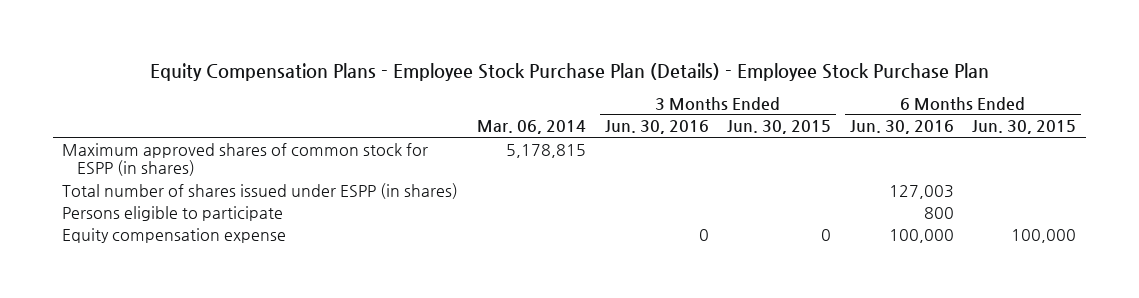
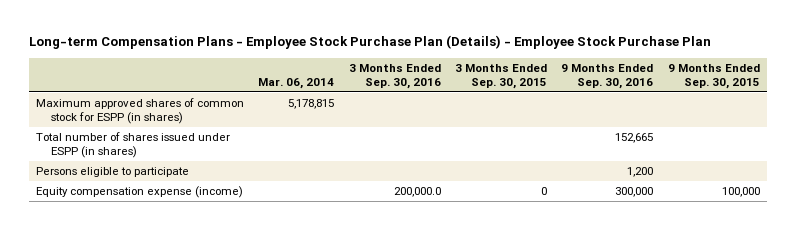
- Equity Compensation Plans - Employee Stock Purchase Plan (Details) - Employee Stock Purchase Plan
+ Long-term Compensation Plans - Employee Stock Purchase Plan (Details) - Employee Stock Purchase Plan
- | Mar. 06, 2014 | 3 Months Ended Jun. 30, 2016 | 3 Months Ended Jun. 30, 2015 | 6 Months Ended Jun. 30, 2016 | 6 Months Ended Jun. 30, 2015
+ | Mar. 06, 2014 | 3 Months Ended Sep. 30, 2016 | 3 Months Ended Sep. 30, 2015 | 9 Months Ended Sep. 30, 2016 | 9 Months Ended Sep. 30, 2015
- Equity compensation expense | | 0 | 0 | 100,000 | 100,000
+ Equity compensation expense (income) | | 200,000.0 | 0 | 300,000 | 100,000

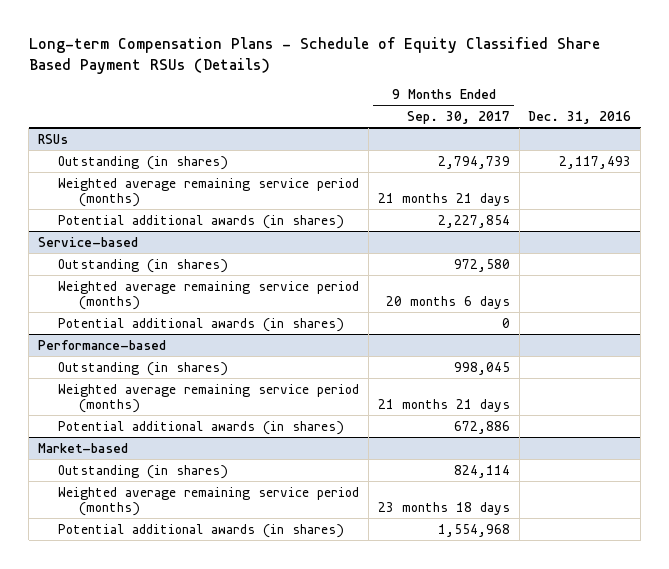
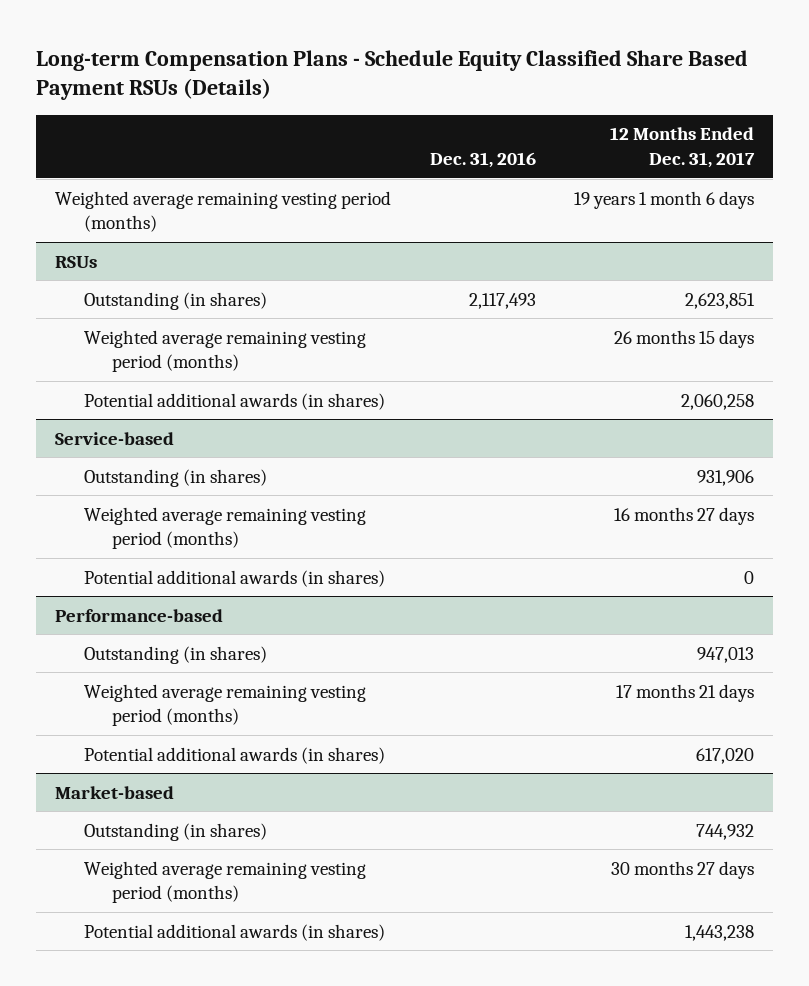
- Long-term Compensation Plans - Schedule of Equity Classified Share Based Payment RSUs (Details)
+ Long-term Compensation Plans - Schedule Equity Classified Share Based Payment RSUs (Details)
- | 9 Months Ended Sep. 30, 2017 | Dec. 31, 2016
+ | Dec. 31, 2016 | 12 Months Ended Dec. 31, 2017
+ Weighted average remaining vesting period (months) | | 19 years 1 month 6 days
@ RSUs
- Weighted average remaining service period (months) | 21 months 21 days |
+ Weighted average remaining vesting period (months) | | 26 months 15 days
@ Service-based
- Weighted average remaining service period (months) | 20 months 6 days |
+ Weighted average remaining vesting period (months) | | 16 months 27 days
@ Performance-based
- Weighted average remaining service period (months) | 21 months 21 days |
+ Weighted average remaining vesting period (months) | | 17 months 21 days
@ Market-based
- Weighted average remaining service period (months) | 23 months 18 days |
+ Weighted average remaining vesting period (months) | | 30 months 27 days

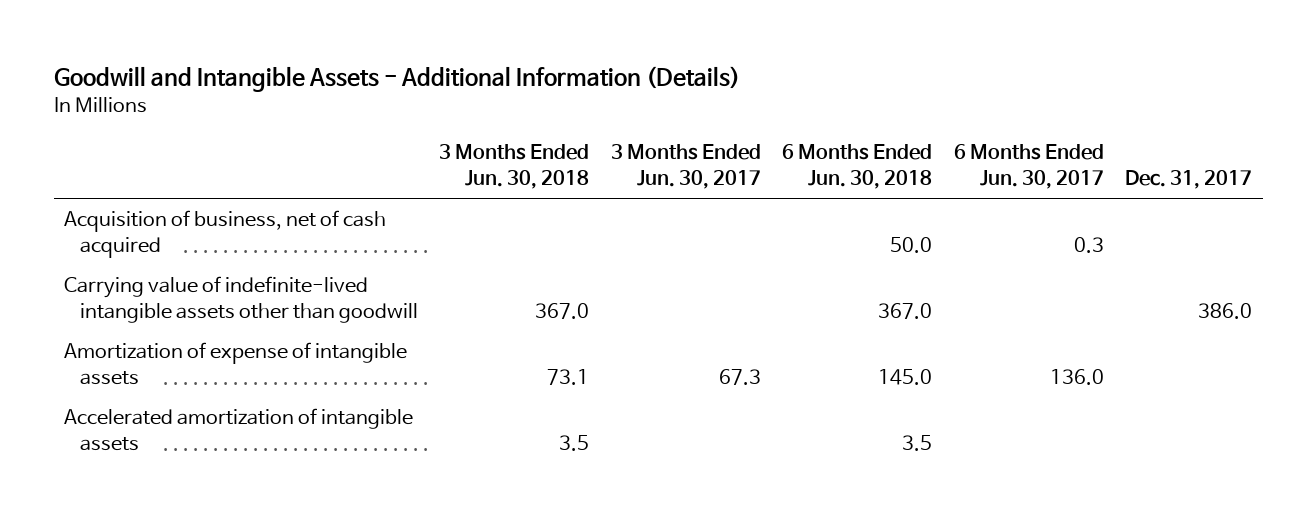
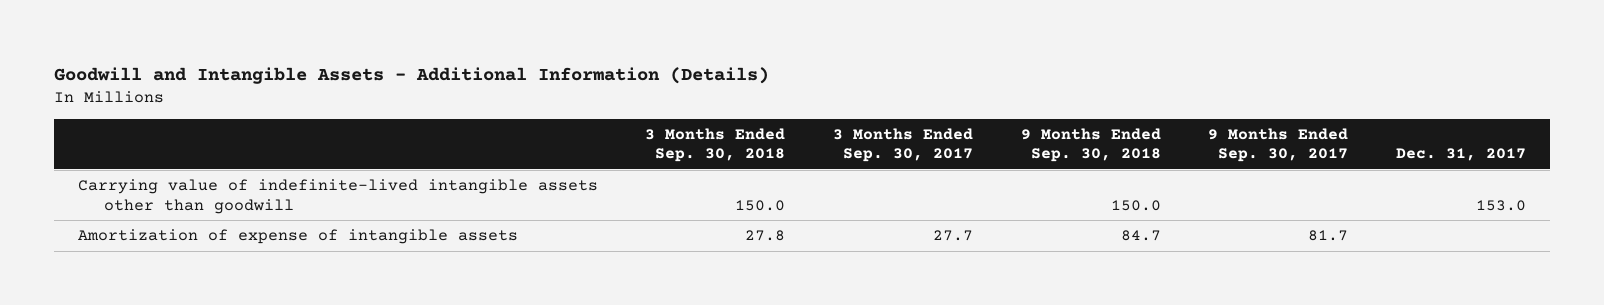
- | 3 Months Ended Jun. 30, 2018 | 3 Months Ended Jun. 30, 2017 | 6 Months Ended Jun. 30, 2018 | 6 Months Ended Jun. 30, 2017 | Dec. 31, 2017
+ | 3 Months Ended Sep. 30, 2018 | 3 Months Ended Sep. 30, 2017 | 9 Months Ended Sep. 30, 2018 | 9 Months Ended Sep. 30, 2017 | Dec. 31, 2017
- Acquisition of business, net of cash acquired | | | 50.0 | 0.3 |
- Carrying value of indefinite-lived intangible assets other than goodwill | 367.0 | | 367.0 | | 386.0
+ Carrying value of indefinite-lived intangible assets other than goodwill | 150.0 | | 150.0 | | 153.0
- Accelerated amortization of intangible assets | 3.5 | | 3.5 | |

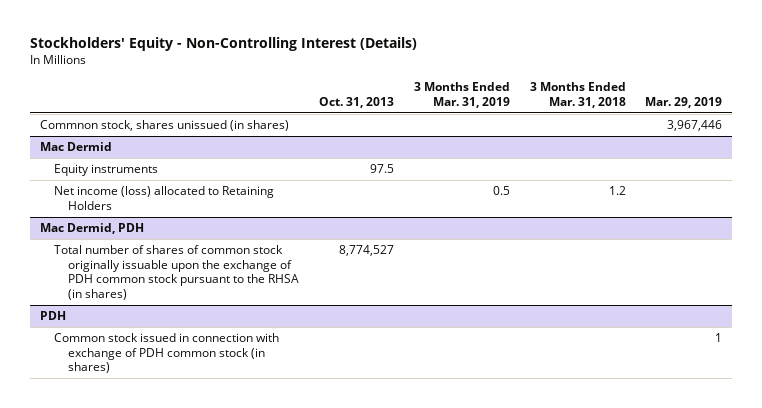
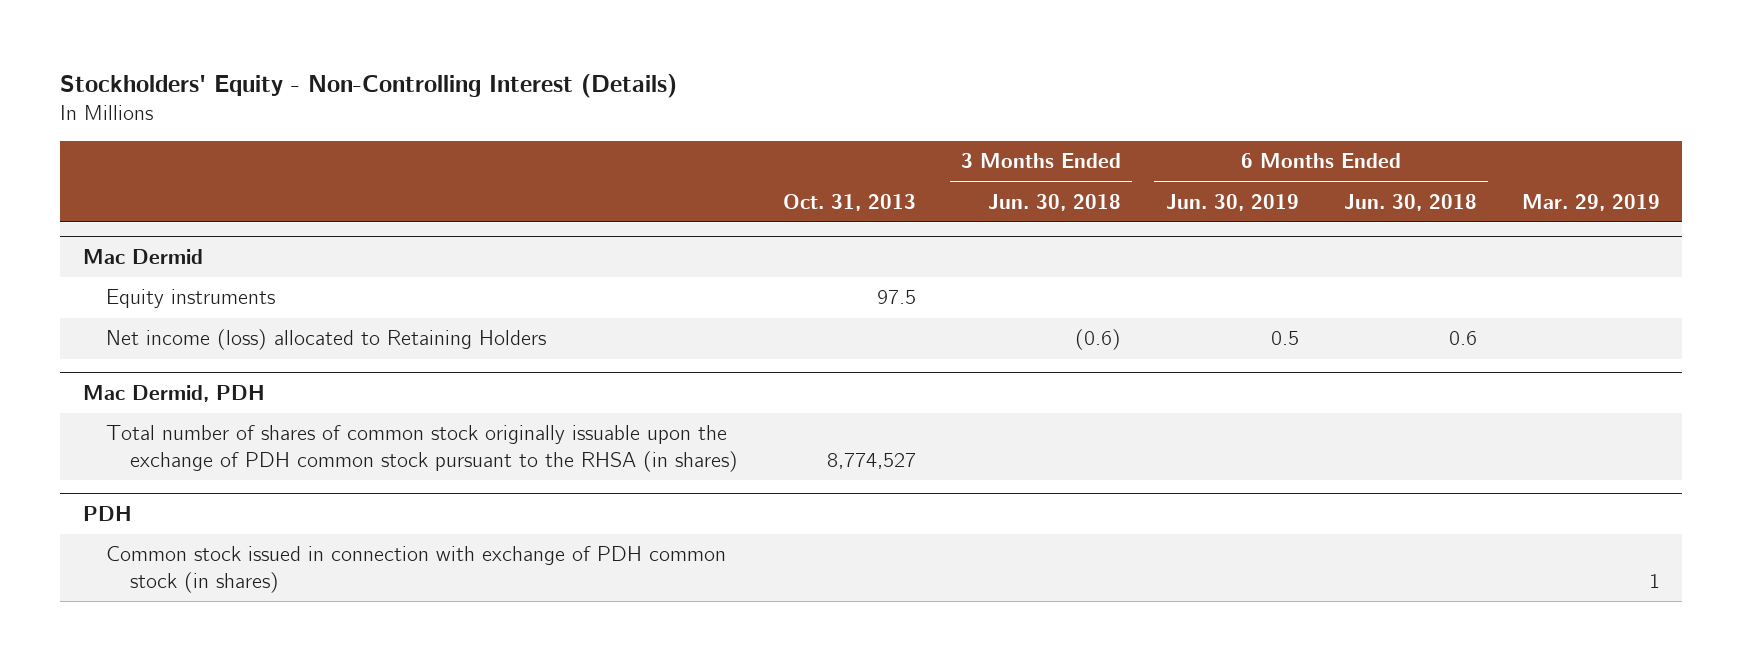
- | Oct. 31, 2013 | 3 Months Ended Mar. 31, 2019 | 3 Months Ended Mar. 31, 2018 | Mar. 29, 2019
+ | Oct. 31, 2013 | 3 Months Ended Jun. 30, 2018 | 6 Months Ended Jun. 30, 2019 | 6 Months Ended Jun. 30, 2018 | Mar. 29, 2019
- Commnon stock, shares unissued (in shares) | | | | 3,967,446

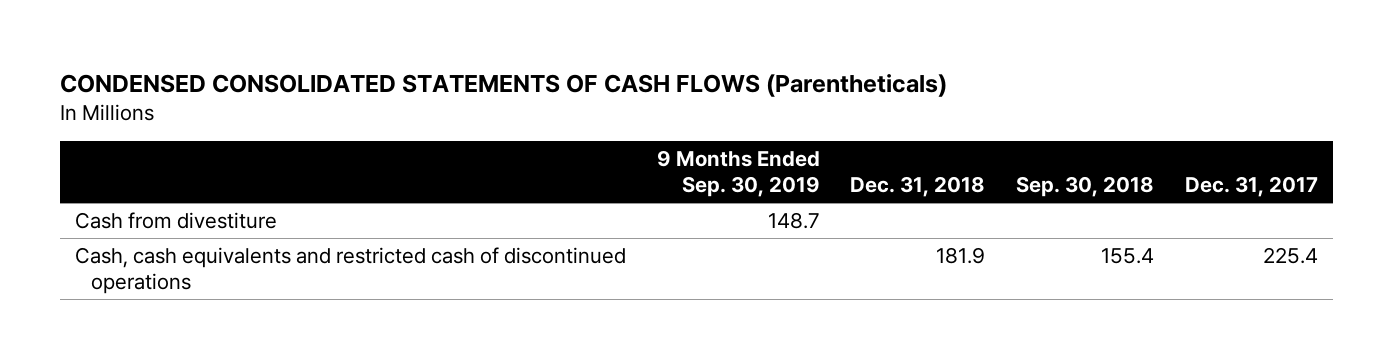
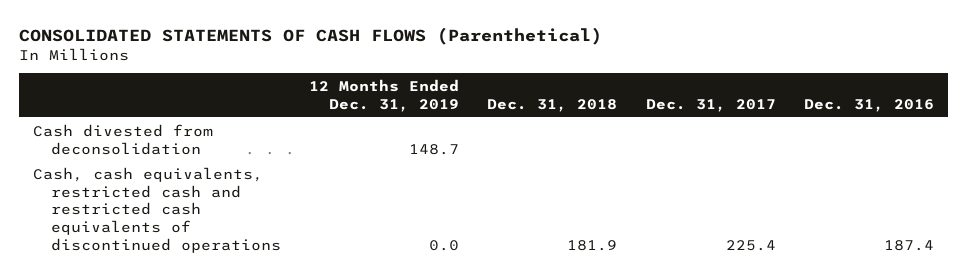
- CONDENSED CONSOLIDATED STATEMENTS OF CASH FLOWS (Parentheticals)
+ CONSOLIDATED STATEMENTS OF CASH FLOWS (Parenthetical)
- | 9 Months Ended Sep. 30, 2019 | Dec. 31, 2018 | Sep. 30, 2018 | Dec. 31, 2017
+ | 12 Months Ended Dec. 31, 2019 | Dec. 31, 2018 | Dec. 31, 2017 | Dec. 31, 2016
- Cash from divestiture | 148.7 | | |
- Cash, cash equivalents and restricted cash of discontinued operations | | 181.9 | 155.4 | 225.4
+ Cash divested from deconsolidation | 148.7 | | |
+ Cash, cash equivalents, restricted cash and restricted cash equivalents of discontinued operations | 0.0 | 181.9 | 225.4 | 187.4

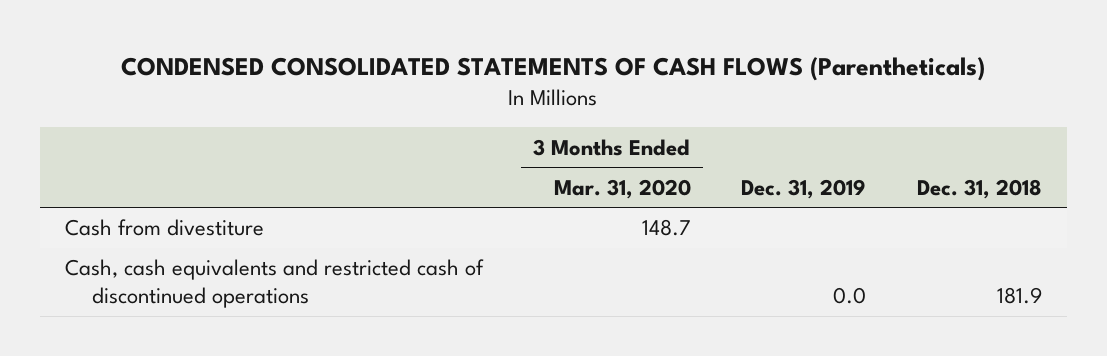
- CONSOLIDATED STATEMENTS OF CASH FLOWS (Parenthetical)
+ CONDENSED CONSOLIDATED STATEMENTS OF CASH FLOWS (Parentheticals)
- | 12 Months Ended Dec. 31, 2019 | Dec. 31, 2018 | Dec. 31, 2017 | Dec. 31, 2016
+ | 3 Months Ended Mar. 31, 2020 | Dec. 31, 2019 | Dec. 31, 2018
- Cash divested from deconsolidation | 148.7 | | |
- Cash, cash equivalents, restricted cash and restricted cash equivalents of discontinued operations | 0.0 | 181.9 | 225.4 | 187.4
+ Cash from divestiture | 148.7 | |
+ Cash, cash equivalents and restricted cash of discontinued operations | | 0.0 | 181.9

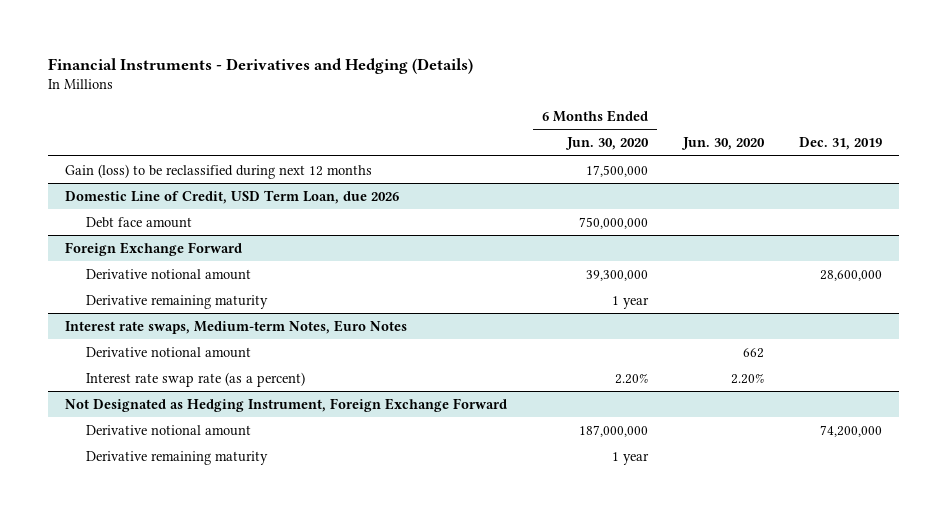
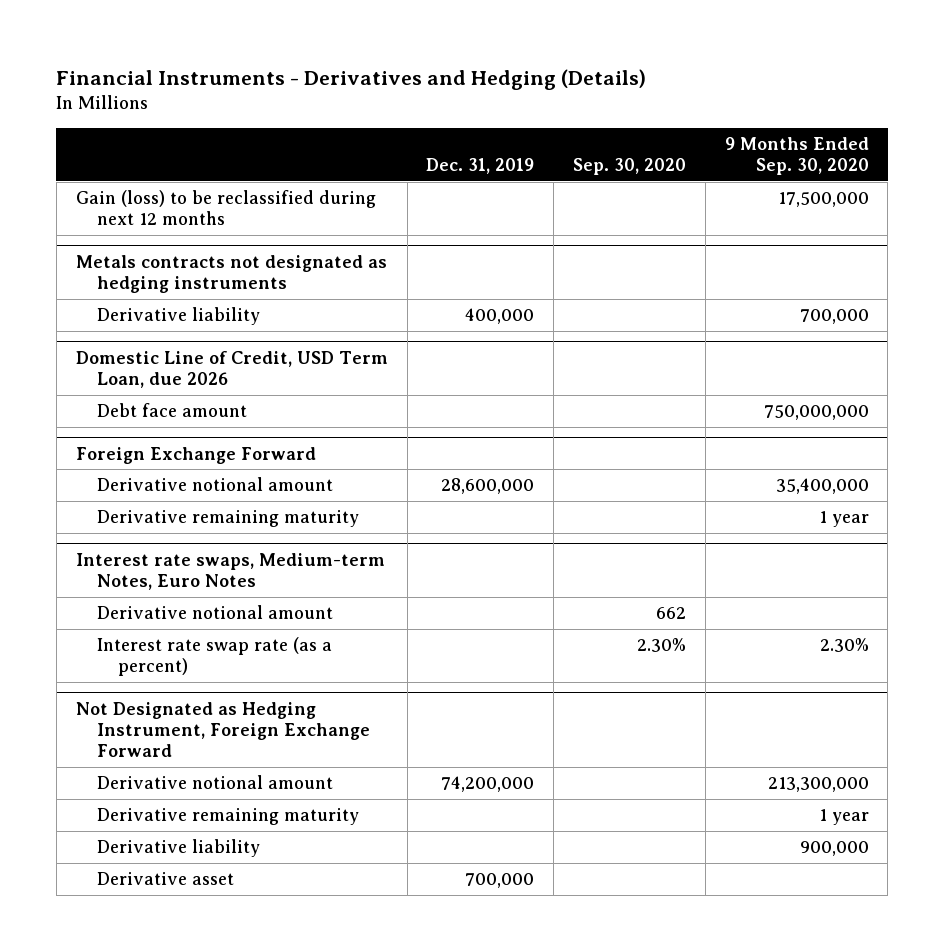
- | 6 Months Ended Jun. 30, 2020 | Jun. 30, 2020 | Dec. 31, 2019
+ | Dec. 31, 2019 | Sep. 30, 2020 | 9 Months Ended Sep. 30, 2020
+ Metals contracts not designated as hedging instruments
+ Derivative liability | 400,000 | | 700,000
@ Not Designated as Hedging Instrument, Foreign Exchange Forward
+ Derivative liability | | | 900,000
+ Derivative asset | 700,000 | |

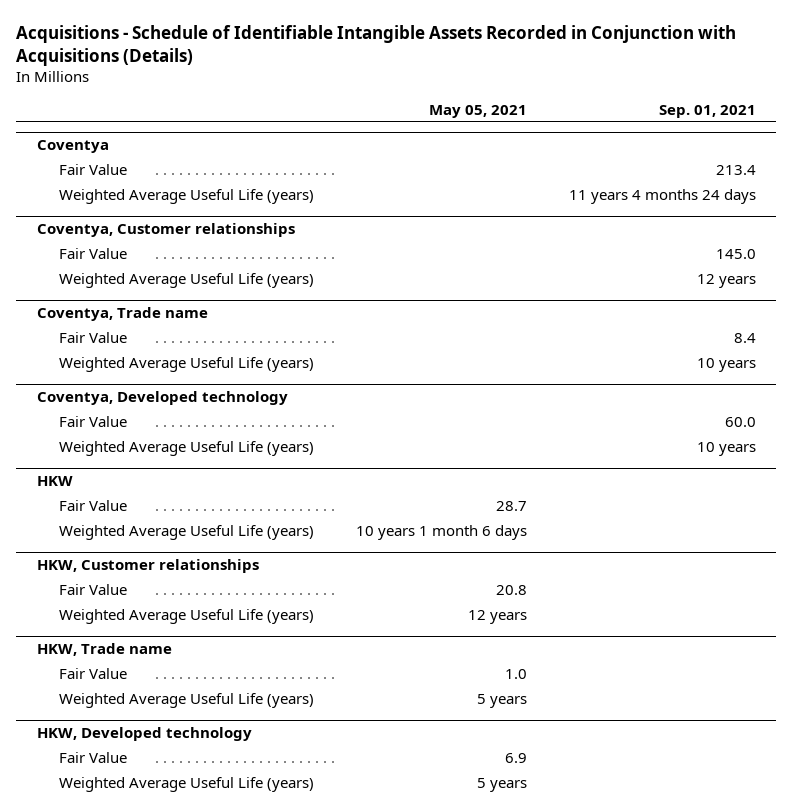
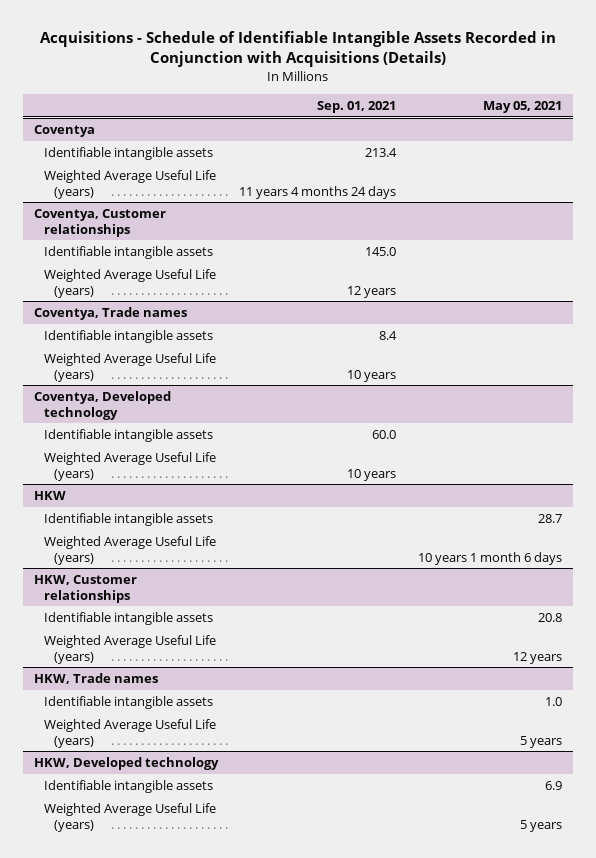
- | May 05, 2021 | Sep. 01, 2021
+ | Sep. 01, 2021 | May 05, 2021
@ Coventya
- Fair Value | | 213.4
+ Identifiable intangible assets | 213.4 |
@ Coventya, Customer relationships
- Fair Value | | 145.0
+ Identifiable intangible assets | 145.0 |
- Coventya, Trade name
- Fair Value | | 8.4
+ Coventya, Trade names
+ Identifiable intangible assets | 8.4 |
@ Coventya, Developed technology
- Fair Value | | 60.0
+ Identifiable intangible assets | 60.0 |
@ HKW
- Fair Value | 28.7 |
+ Identifiable intangible assets | | 28.7
@ HKW, Customer relationships
- Fair Value | 20.8 |
+ Identifiable intangible assets | | 20.8
- HKW, Trade name
- Fair Value | 1.0 |
+ HKW, Trade names
+ Identifiable intangible assets | | 1.0
@ HKW, Developed technology
- Fair Value | 6.9 |
+ Identifiable intangible assets | | 6.9

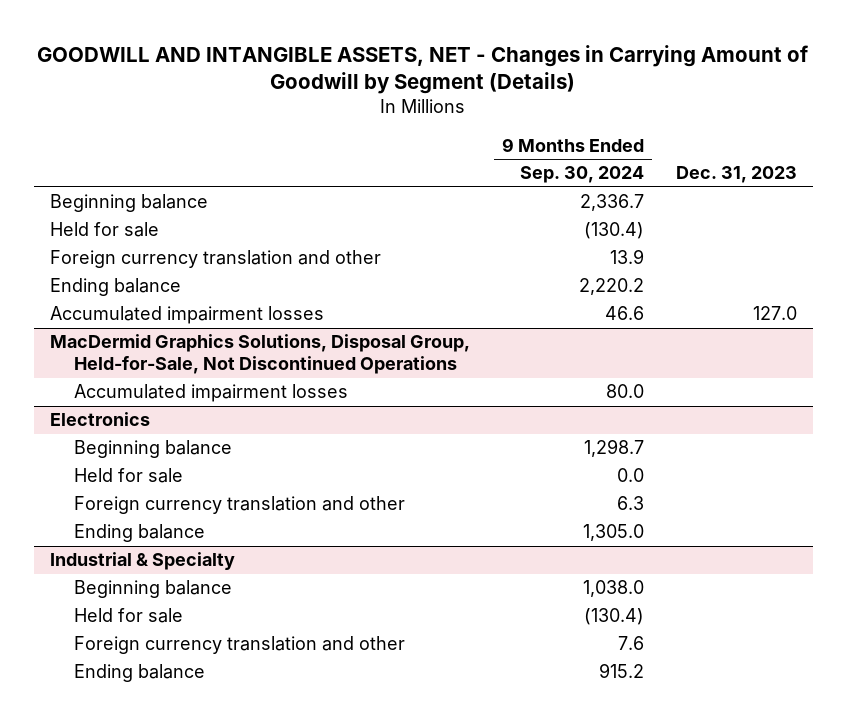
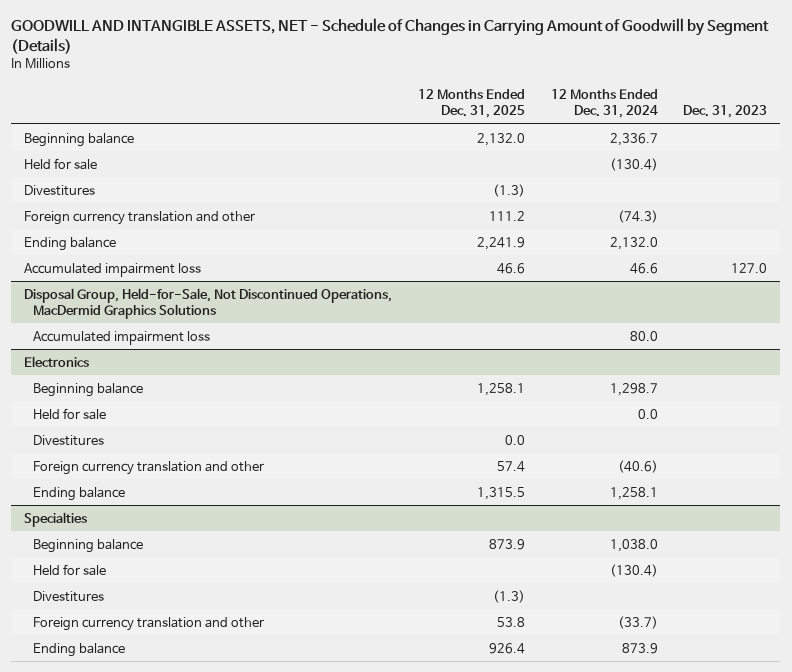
- GOODWILL AND INTANGIBLE ASSETS, NET - Changes in Carrying Amount of Goodwill by Segment (Details)
+ GOODWILL AND INTANGIBLE ASSETS, NET - Schedule of Changes in Carrying Amount of Goodwill by Segment (Details)
- | 9 Months Ended Sep. 30, 2024 | Dec. 31, 2023
+ | 12 Months Ended Dec. 31, 2025 | 12 Months Ended Dec. 31, 2024 | Dec. 31, 2023
+ Divestitures | (1.3) | |
- Accumulated impairment losses | 46.6 | 127.0
- MacDermid Graphics Solutions, Disposal Group, Held-for-Sale, Not Discontinued Operations
- Accumulated impairment losses | 80.0 |
+ Accumulated impairment loss | 46.6 | 46.6 | 127.0
+ Disposal Group, Held-for-Sale, Not Discontinued Operations, MacDermid Graphics Solutions
+ Accumulated impairment loss | | 80.0 |
@ Electronics
+ Divestitures | 0.0 | |
- Industrial & Specialty
- Beginning balance | 1,038.0 |
- Held for sale | (130.4) |
- Foreign currency translation and other | 7.6 |
- Ending balance | 915.2 |
+ Specialties
+ Beginning balance | 873.9 | 1,038.0 |
+ Held for sale | | (130.4) |
+ Divestitures | (1.3) | |
+ Foreign currency translation and other | 53.8 | (33.7) |
+ Ending balance | 926.4 | 873.9 |

